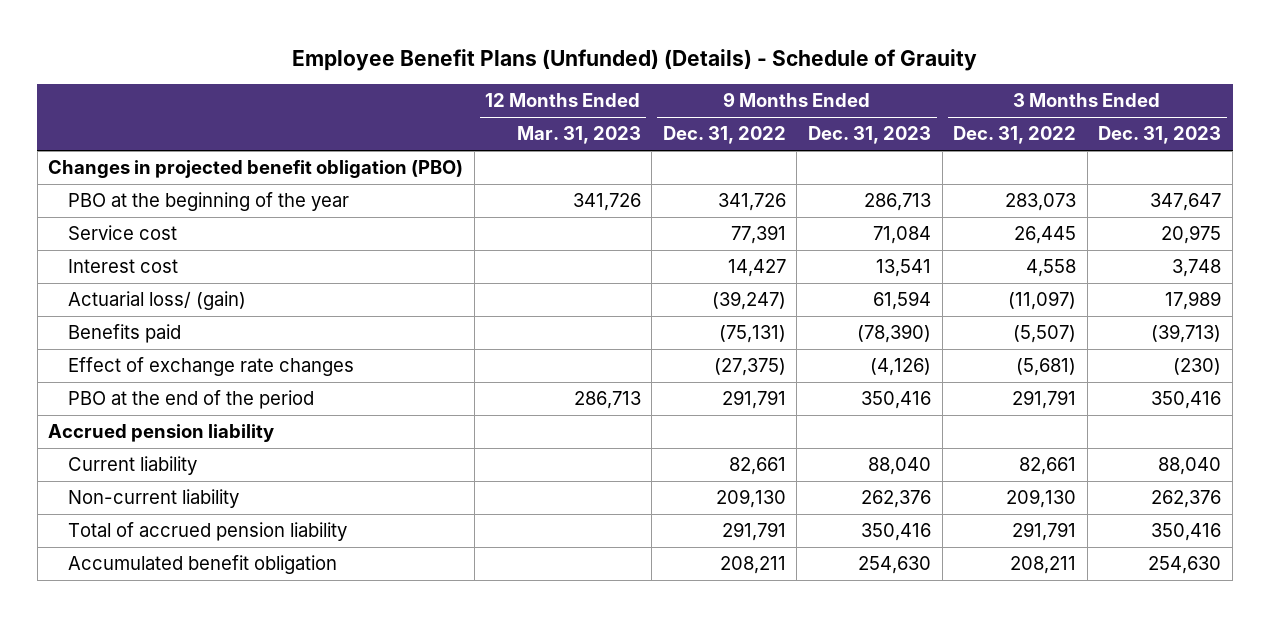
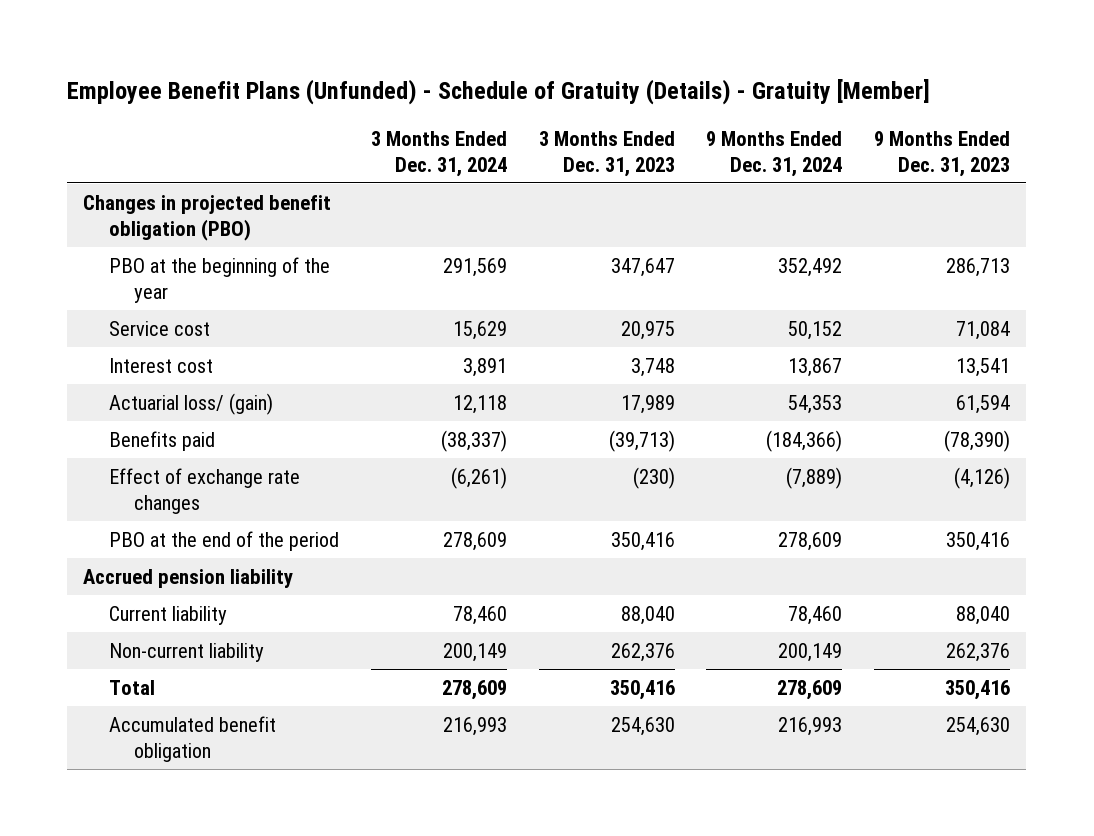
- Employee Benefit Plans (Unfunded) (Details) - Schedule of Grauity
+ Employee Benefit Plans (Unfunded) - Schedule of Gratuity (Details) - Gratuity [Member]
- | 12 Months Ended Mar. 31, 2023 | 9 Months Ended Dec. 31, 2022 | 9 Months Ended Dec. 31, 2023 | 3 Months Ended Dec. 31, 2022 | 3 Months Ended Dec. 31, 2023
+ | 3 Months Ended Dec. 31, 2024 | 3 Months Ended Dec. 31, 2023 | 9 Months Ended Dec. 31, 2024 | 9 Months Ended Dec. 31, 2023
- Total of accrued pension liability | | 291,791 | 350,416 | 291,791 | 350,416
+ Total | 278,609 | 350,416 | 278,609 | 350,416

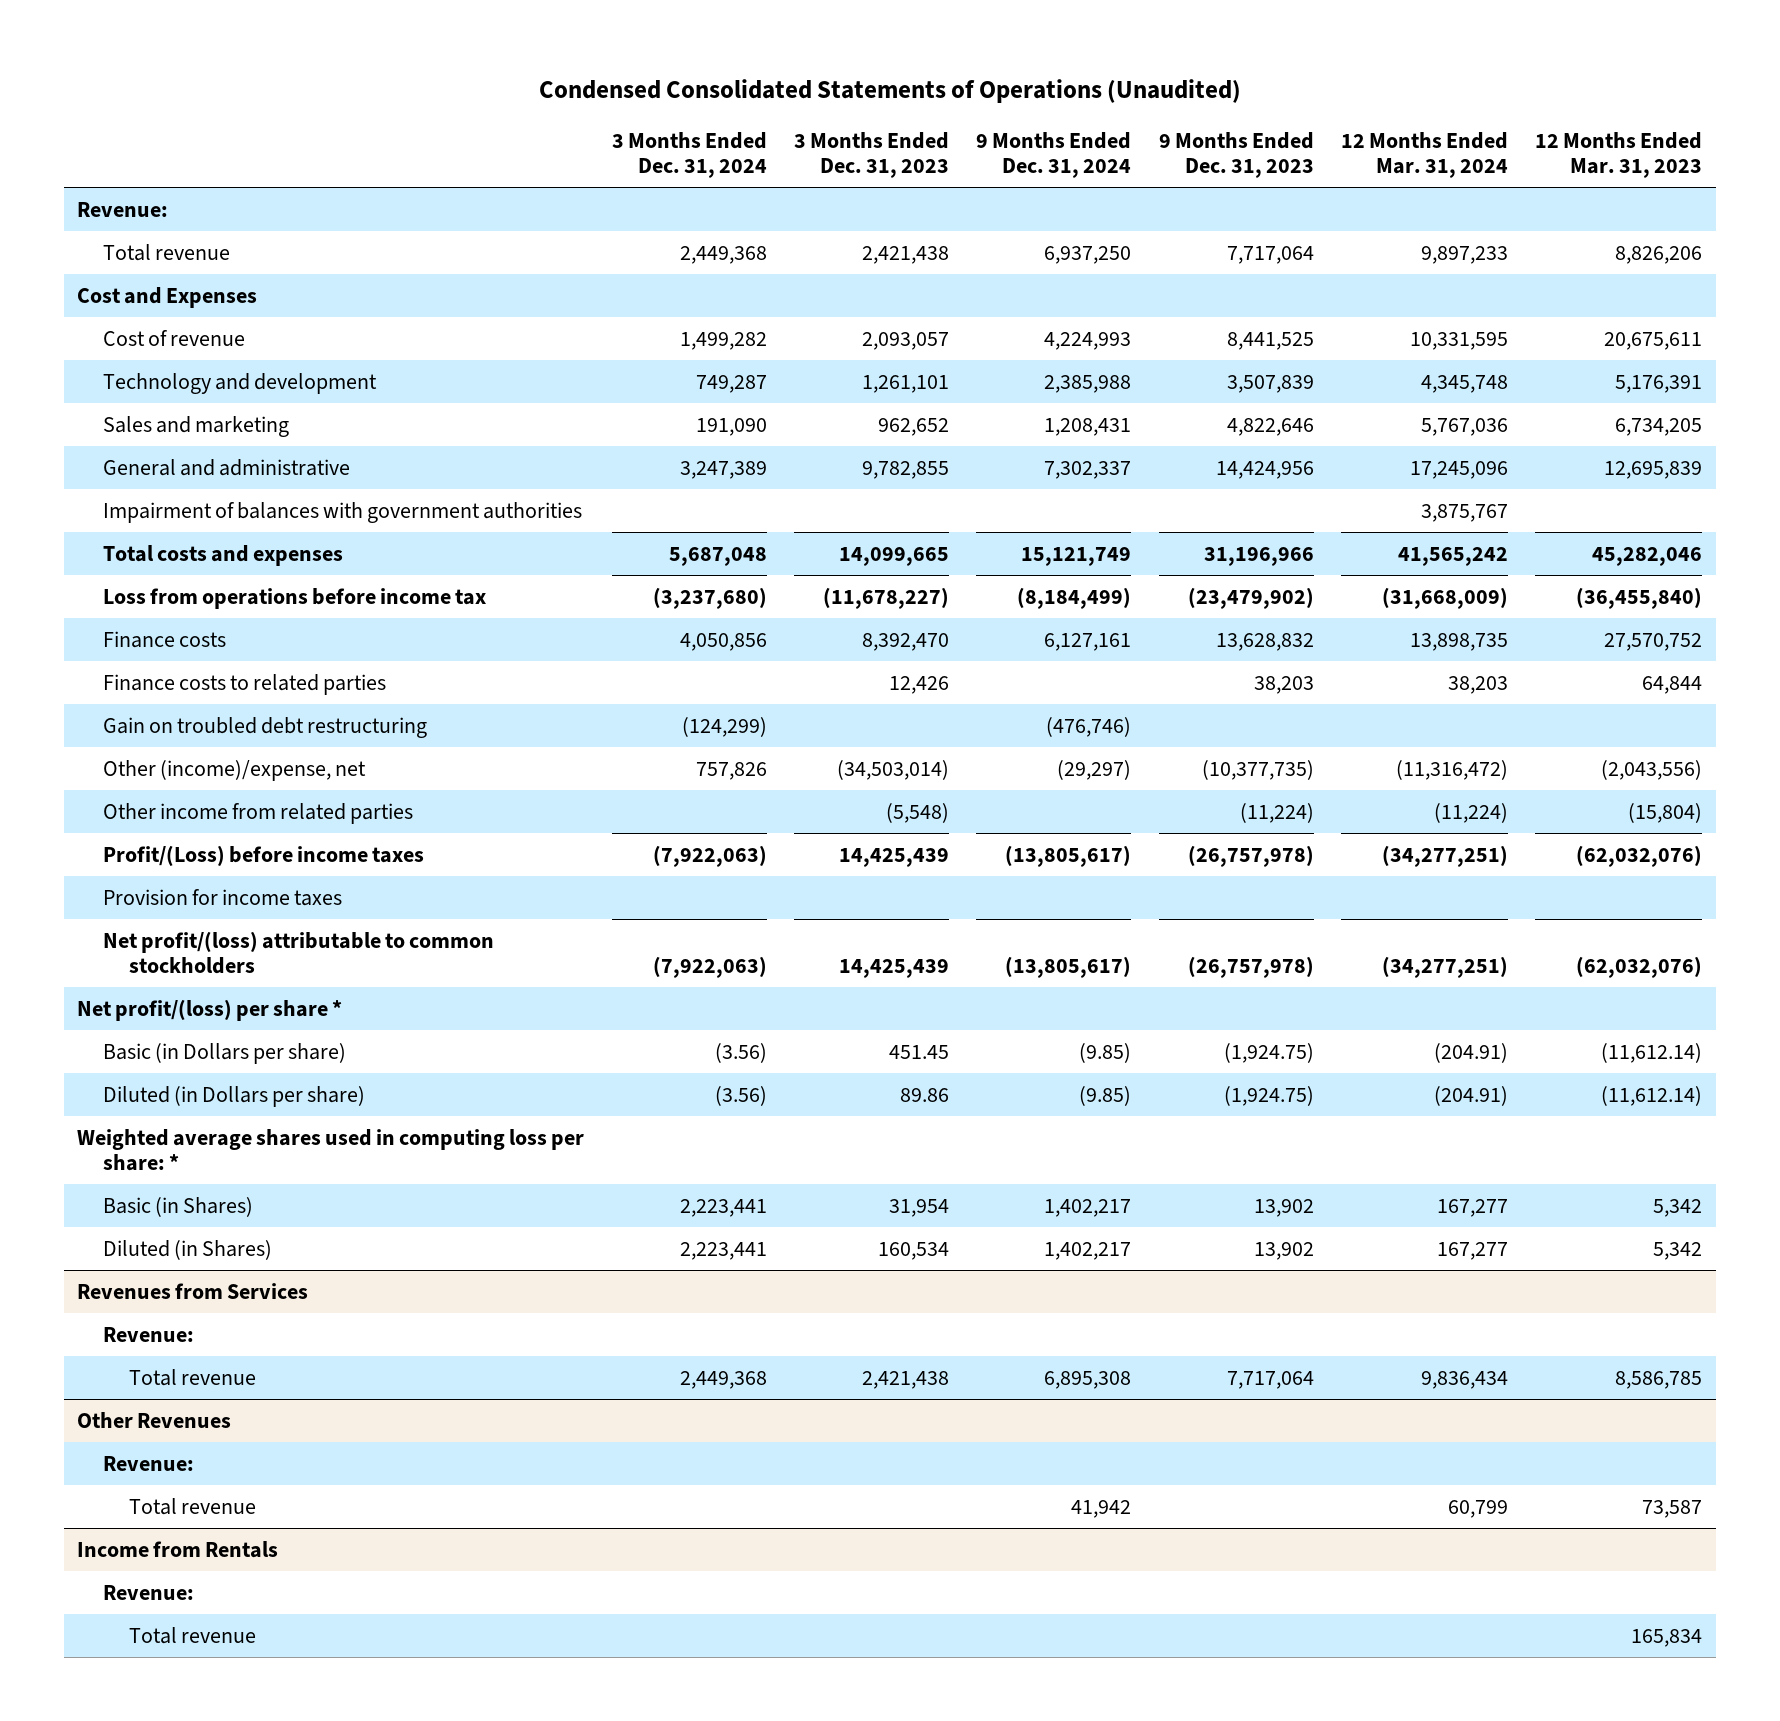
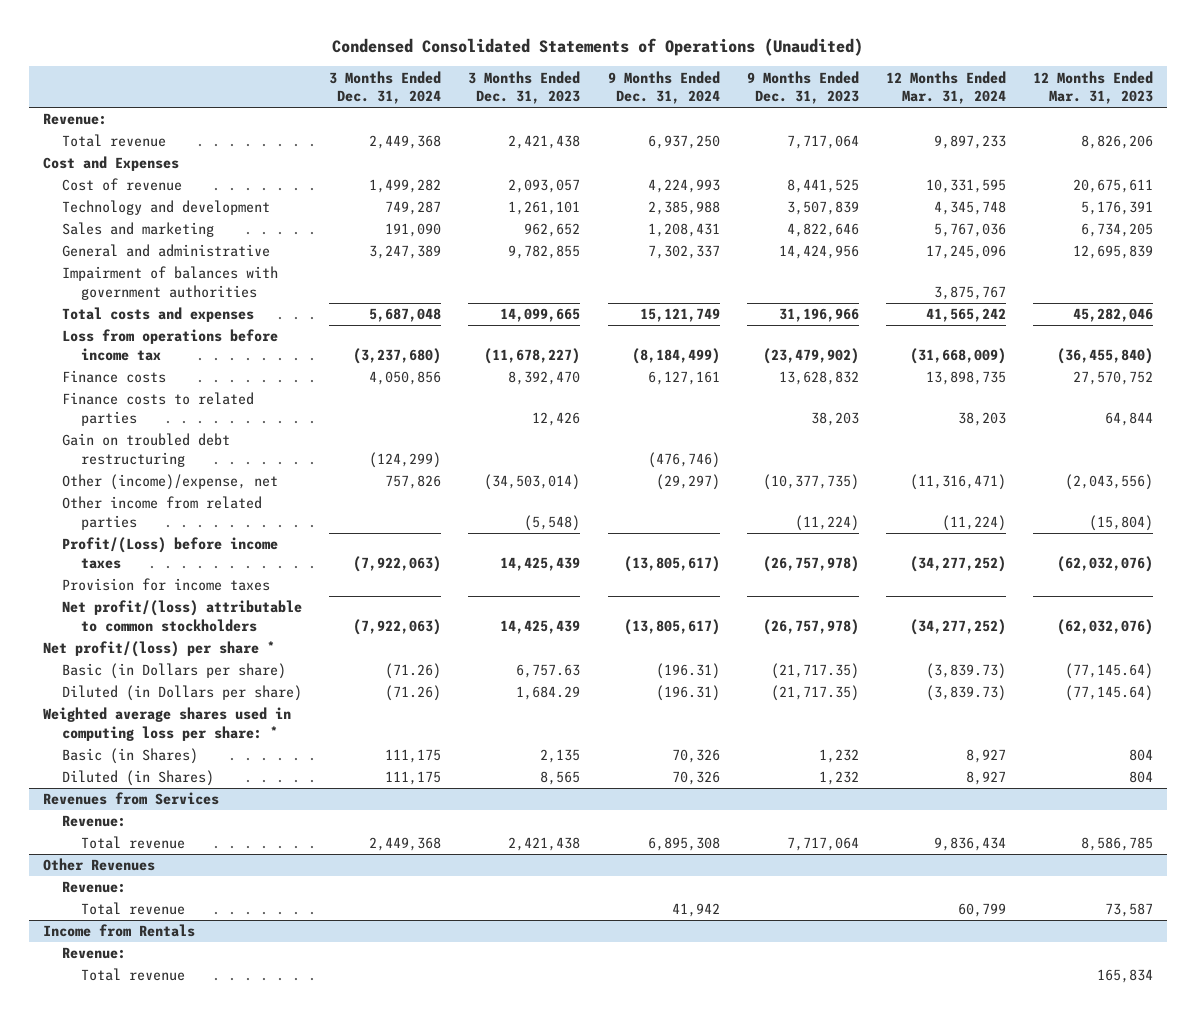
- Other (income)/expense, net | 757,826 | (34,503,014) | (29,297) | (10,377,735) | (11,316,472) | (2,043,556)
+ Other (income)/expense, net | 757,826 | (34,503,014) | (29,297) | (10,377,735) | (11,316,471) | (2,043,556)
- Profit/(Loss) before income taxes | (7,922,063) | 14,425,439 | (13,805,617) | (26,757,978) | (34,277,251) | (62,032,076)
+ Profit/(Loss) before income taxes | (7,922,063) | 14,425,439 | (13,805,617) | (26,757,978) | (34,277,252) | (62,032,076)
- Net profit/(loss) attributable to common stockholders | (7,922,063) | 14,425,439 | (13,805,617) | (26,757,978) | (34,277,251) | (62,032,076)
+ Net profit/(loss) attributable to common stockholders | (7,922,063) | 14,425,439 | (13,805,617) | (26,757,978) | (34,277,252) | (62,032,076)
- Basic (in Dollars per share) | (3.56) | 451.45 | (9.85) | (1,924.75) | (204.91) | (11,612.14)
- Diluted (in Dollars per share) | (3.56) | 89.86 | (9.85) | (1,924.75) | (204.91) | (11,612.14)
+ Basic (in Dollars per share) | (71.26) | 6,757.63 | (196.31) | (21,717.35) | (3,839.73) | (77,145.64)
+ Diluted (in Dollars per share) | (71.26) | 1,684.29 | (196.31) | (21,717.35) | (3,839.73) | (77,145.64)
- Basic (in Shares) | 2,223,441 | 31,954 | 1,402,217 | 13,902 | 167,277 | 5,342
- Diluted (in Shares) | 2,223,441 | 160,534 | 1,402,217 | 13,902 | 167,277 | 5,342
+ Basic (in Shares) | 111,175 | 2,135 | 70,326 | 1,232 | 8,927 | 804
+ Diluted (in Shares) | 111,175 | 8,565 | 70,326 | 1,232 | 8,927 | 804

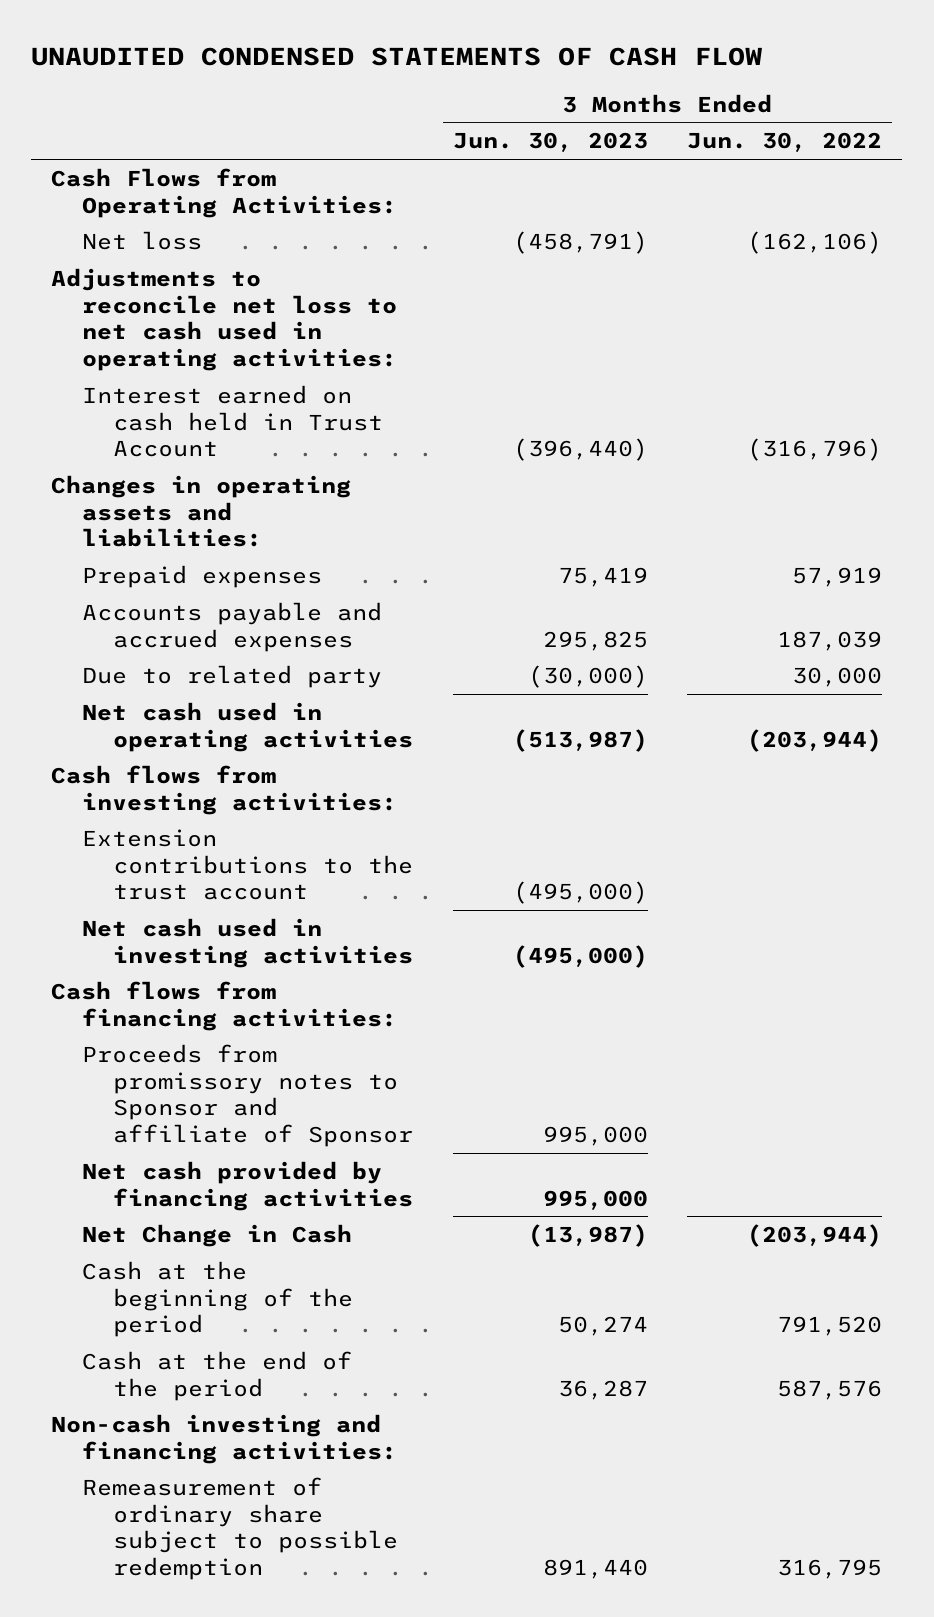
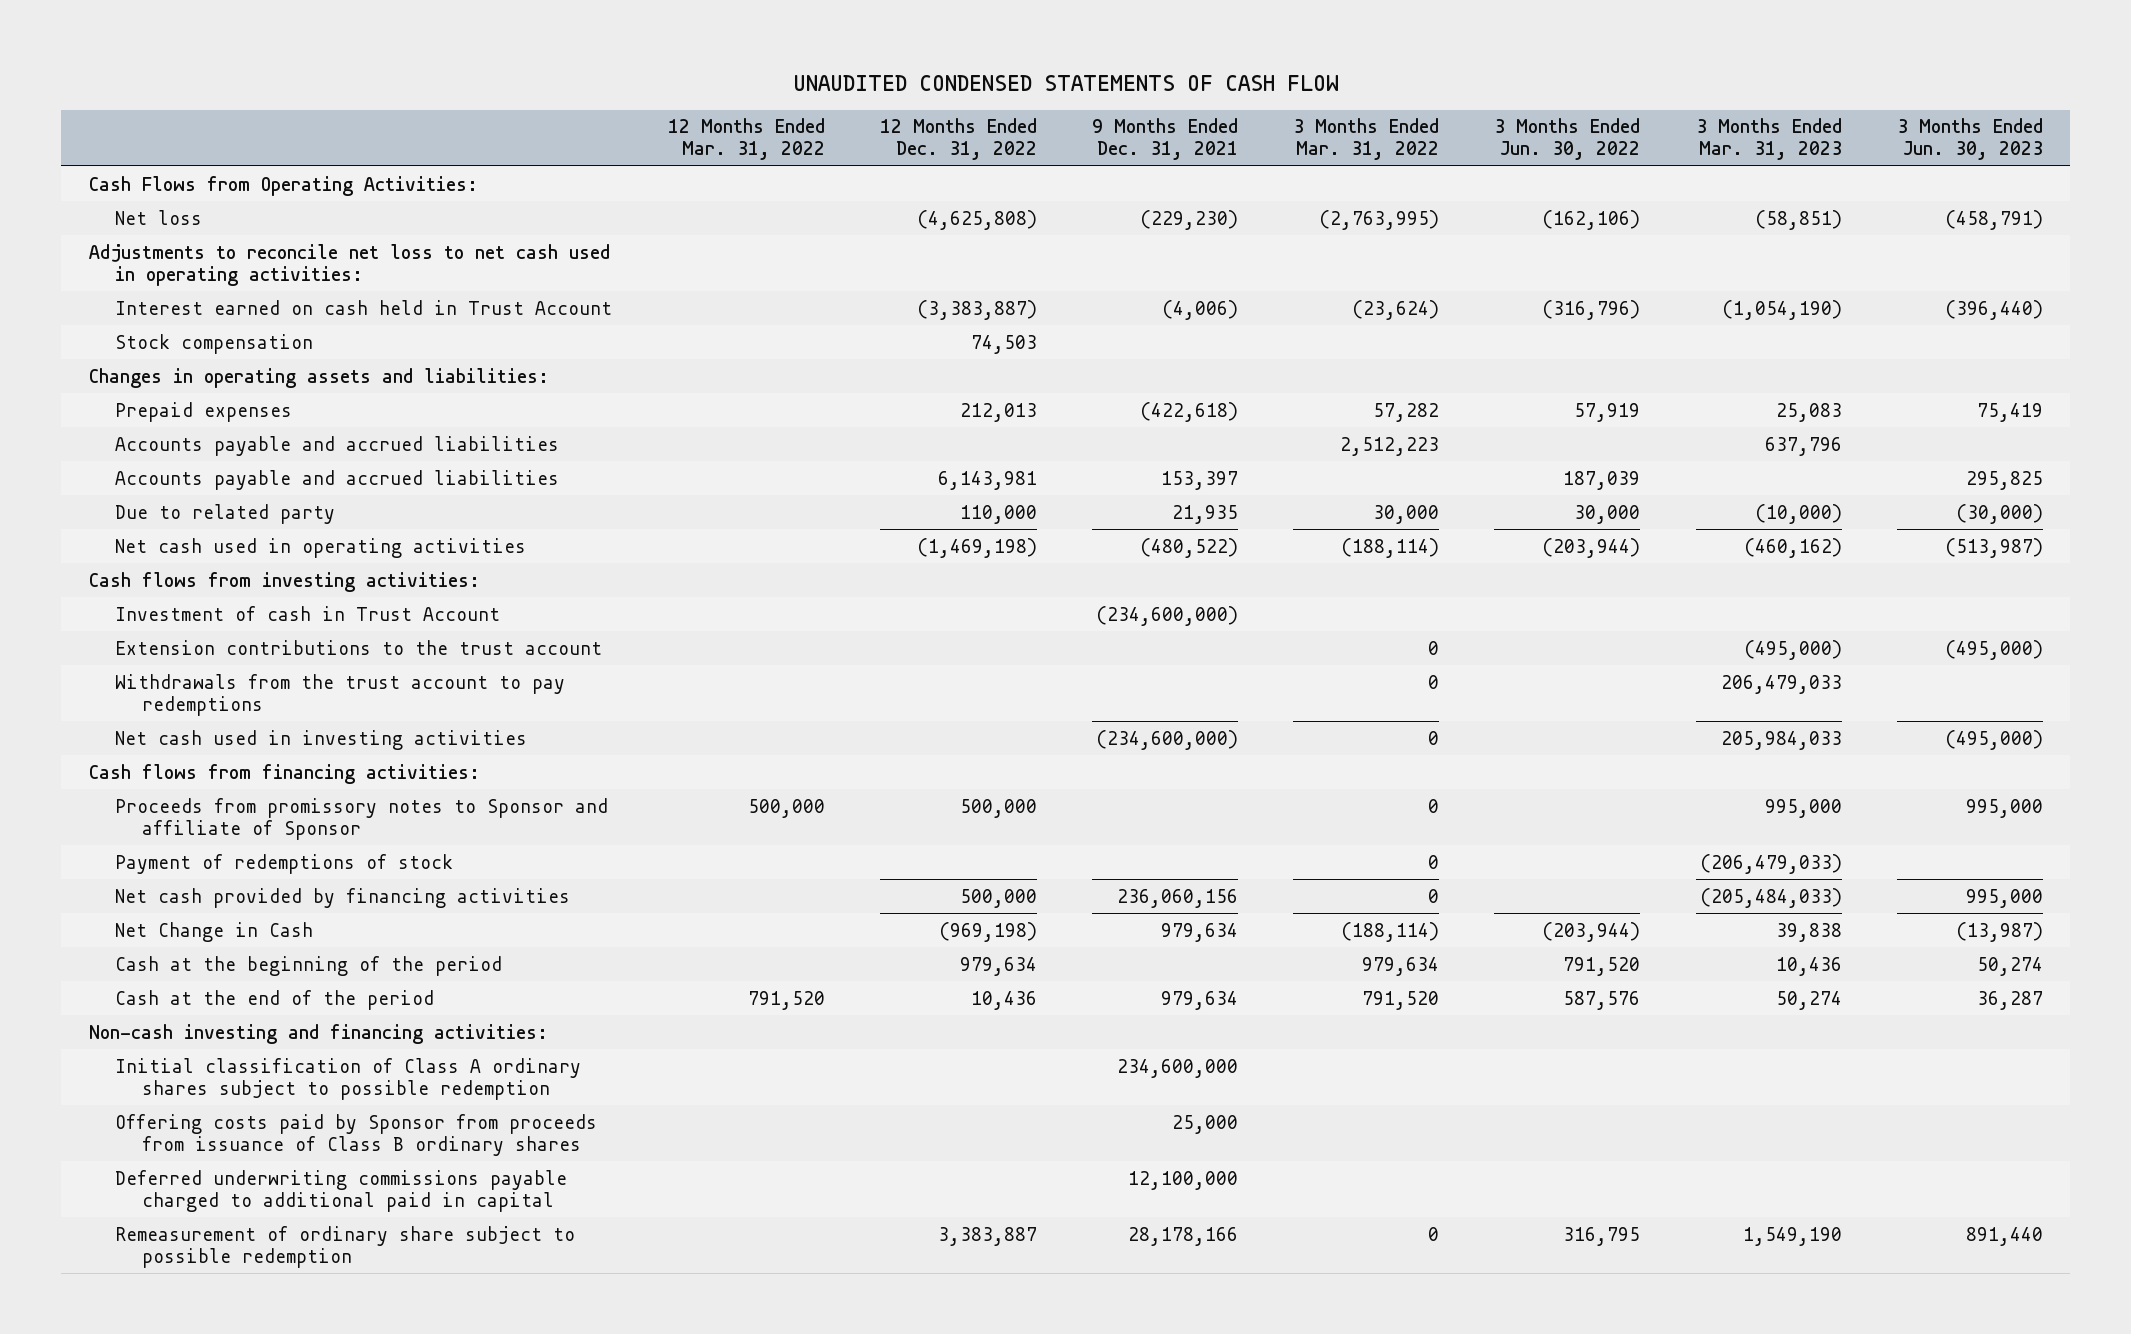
- | 3 Months Ended Jun. 30, 2023 | 3 Months Ended Jun. 30, 2022
+ | 12 Months Ended Mar. 31, 2022 | 12 Months Ended Dec. 31, 2022 | 9 Months Ended Dec. 31, 2021 | 3 Months Ended Mar. 31, 2022 | 3 Months Ended Jun. 30, 2022 | 3 Months Ended Mar. 31, 2023 | 3 Months Ended Jun. 30, 2023
+ Stock compensation | | 74,503 | | | | |
- Accounts payable and accrued expenses | 295,825 | 187,039
+ Accounts payable and accrued liabilities | | | | 2,512,223 | | 637,796 |
+ Accounts payable and accrued liabilities | | 6,143,981 | 153,397 | | 187,039 | | 295,825
+ Investment of cash in Trust Account | | | (234,600,000) | | | |
+ Withdrawals from the trust account to pay redemptions | | | | 0 | | 206,479,033 |
+ Payment of redemptions of stock | | | | 0 | | (206,479,033) |
+ Initial classification of Class A ordinary shares subject to possible redemption | | | 234,600,000 | | | |
+ Offering costs paid by Sponsor from proceeds from issuance of Class B ordinary shares | | | 25,000 | | | |
+ Deferred underwriting commissions payable charged to additional paid in capital | | | 12,100,000 | | | |

